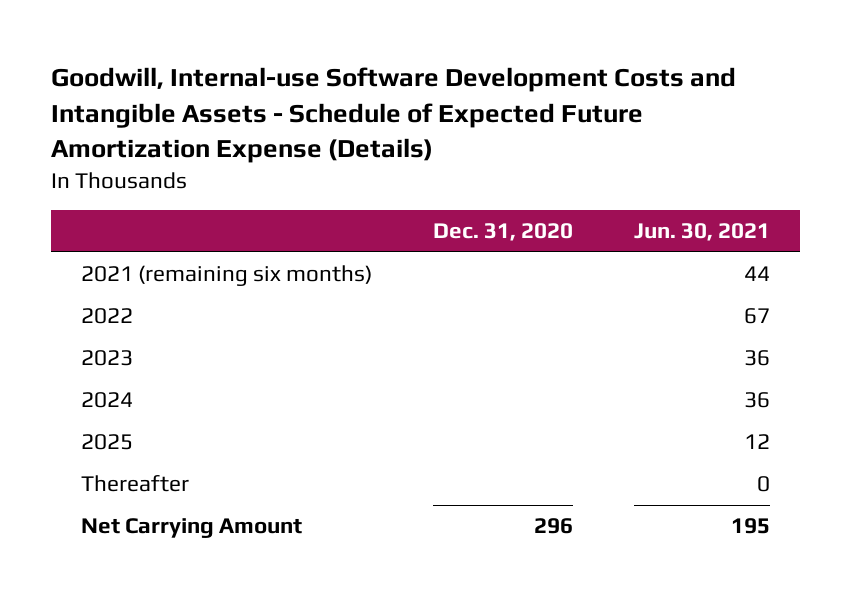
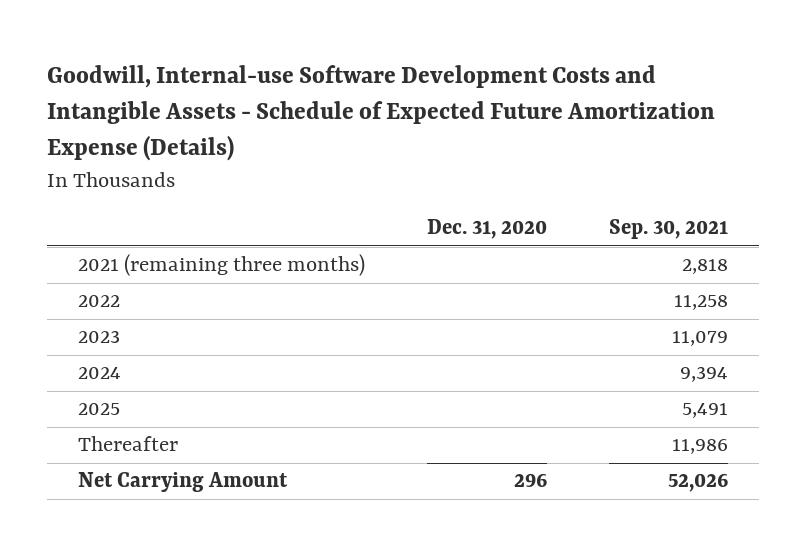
- | Dec. 31, 2020 | Jun. 30, 2021
+ | Dec. 31, 2020 | Sep. 30, 2021
- 2021 (remaining six months) | | 44
+ 2021 (remaining three months) | | 2,818

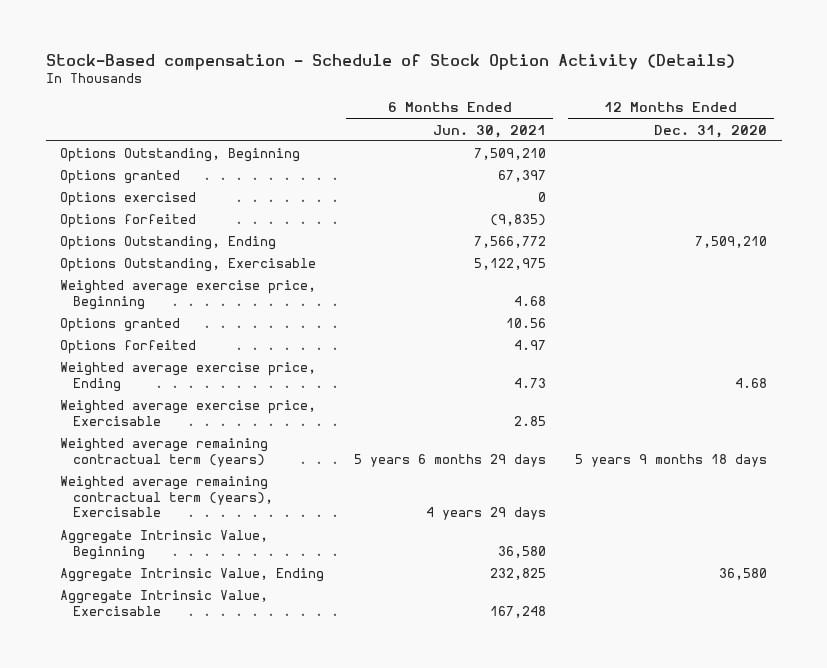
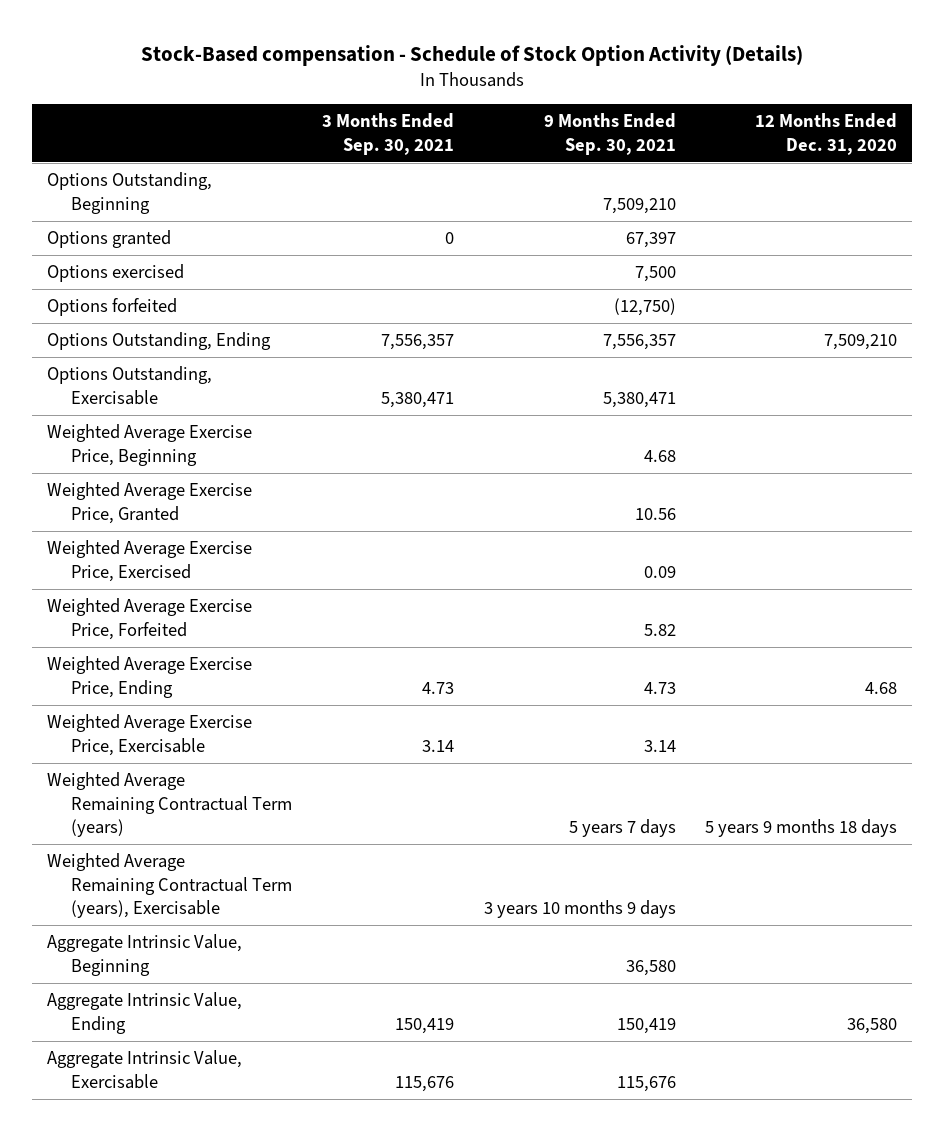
- | 6 Months Ended Jun. 30, 2021 | 12 Months Ended Dec. 31, 2020
+ | 3 Months Ended Sep. 30, 2021 | 9 Months Ended Sep. 30, 2021 | 12 Months Ended Dec. 31, 2020
- Weighted average exercise price, Beginning | 4.68 |
- Options granted | 10.56 |
- Options forfeited | 4.97 |
- Weighted average exercise price, Ending | 4.73 | 4.68
- Weighted average exercise price, Exercisable | 2.85 |
- Weighted average remaining contractual term (years) | 5 years 6 months 29 days | 5 years 9 months 18 days
- Weighted average remaining contractual term (years), Exercisable | 4 years 29 days |
+ Weighted Average Exercise Price, Beginning | | 4.68 |
+ Weighted Average Exercise Price, Granted | | 10.56 |
+ Weighted Average Exercise Price, Exercised | | 0.09 |
+ Weighted Average Exercise Price, Forfeited | | 5.82 |
+ Weighted Average Exercise Price, Ending | 4.73 | 4.73 | 4.68
+ Weighted Average Exercise Price, Exercisable | 3.14 | 3.14 |
+ Weighted Average Remaining Contractual Term (years) | | 5 years 7 days | 5 years 9 months 18 days
+ Weighted Average Remaining Contractual Term (years), Exercisable | | 3 years 10 months 9 days |

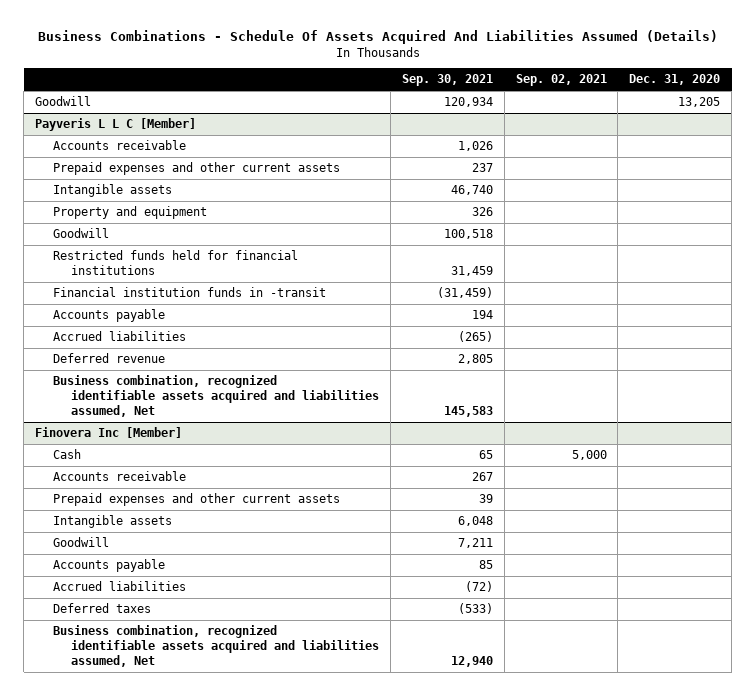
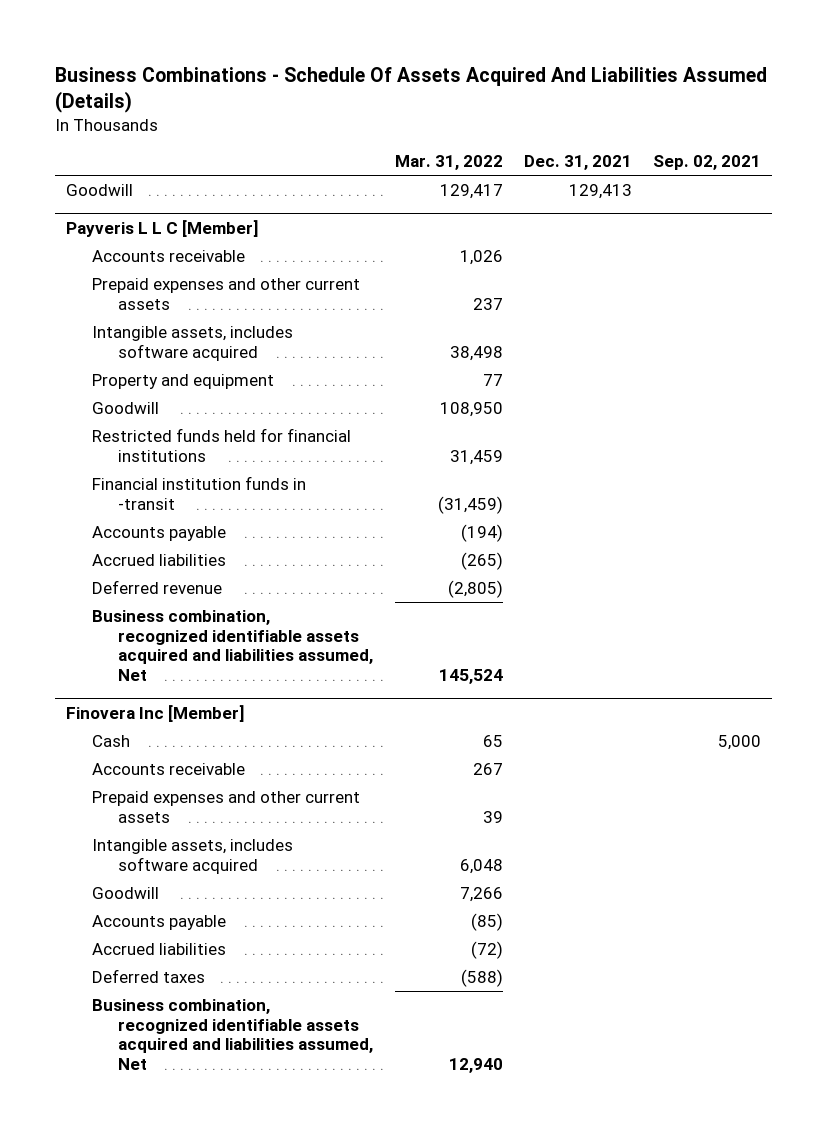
- | Sep. 30, 2021 | Sep. 02, 2021 | Dec. 31, 2020
+ | Mar. 31, 2022 | Dec. 31, 2021 | Sep. 02, 2021
@ Payveris L L C [Member]
- Intangible assets | 46,740 | |
+ Intangible assets, includes software acquired | 38,498 | |
@ Finovera Inc [Member]
- Intangible assets | 6,048 | |
+ Intangible assets, includes software acquired | 6,048 | |

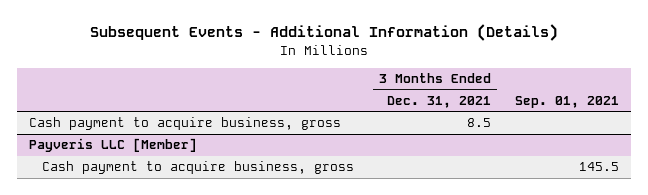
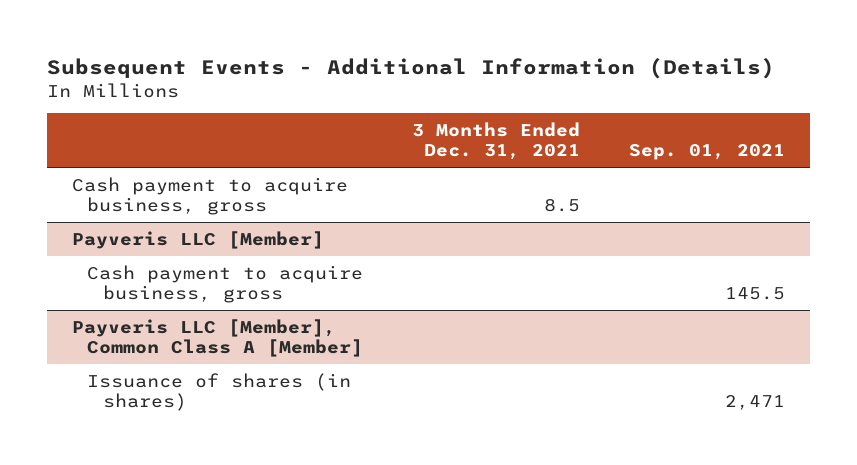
+ Payveris LLC [Member], Common Class A [Member]
+ Issuance of shares (in shares) | | 2,471

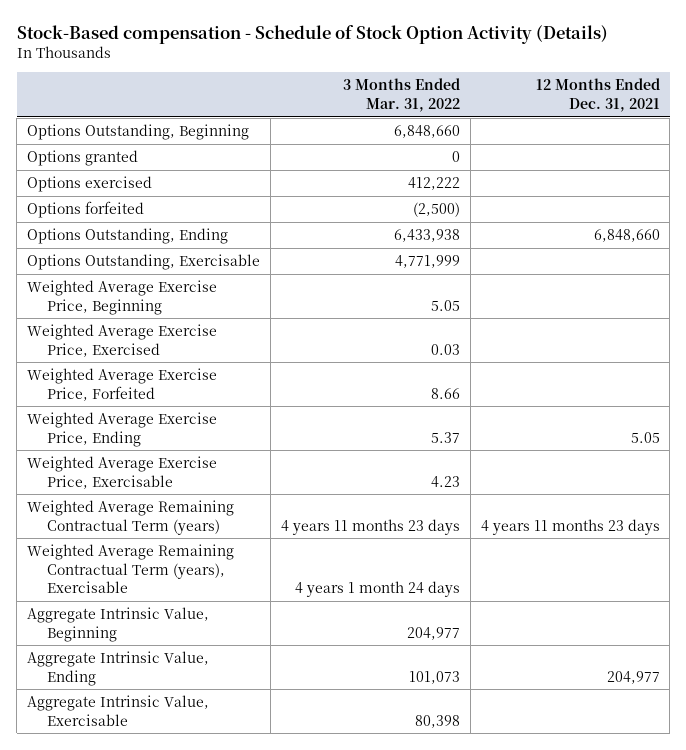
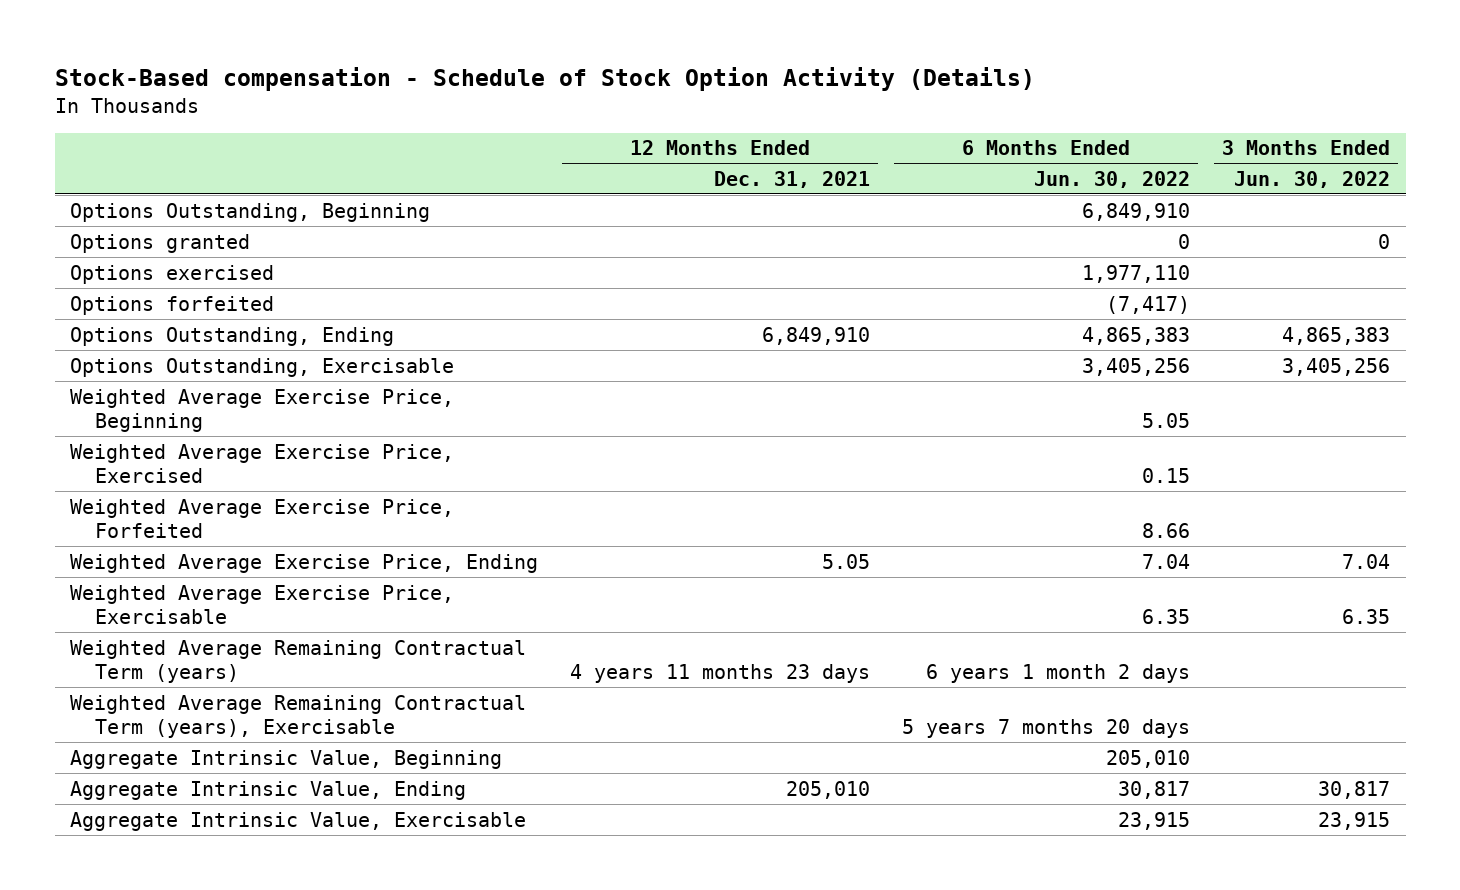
- | 3 Months Ended Mar. 31, 2022 | 12 Months Ended Dec. 31, 2021
+ | 12 Months Ended Dec. 31, 2021 | 6 Months Ended Jun. 30, 2022 | 3 Months Ended Jun. 30, 2022
- Options Outstanding, Ending | 6,433,938 | 6,848,660
+ Options Outstanding, Ending | 6,849,910 | 4,865,383 | 4,865,383
- Aggregate Intrinsic Value, Ending | 101,073 | 204,977
+ Aggregate Intrinsic Value, Ending | 205,010 | 30,817 | 30,817

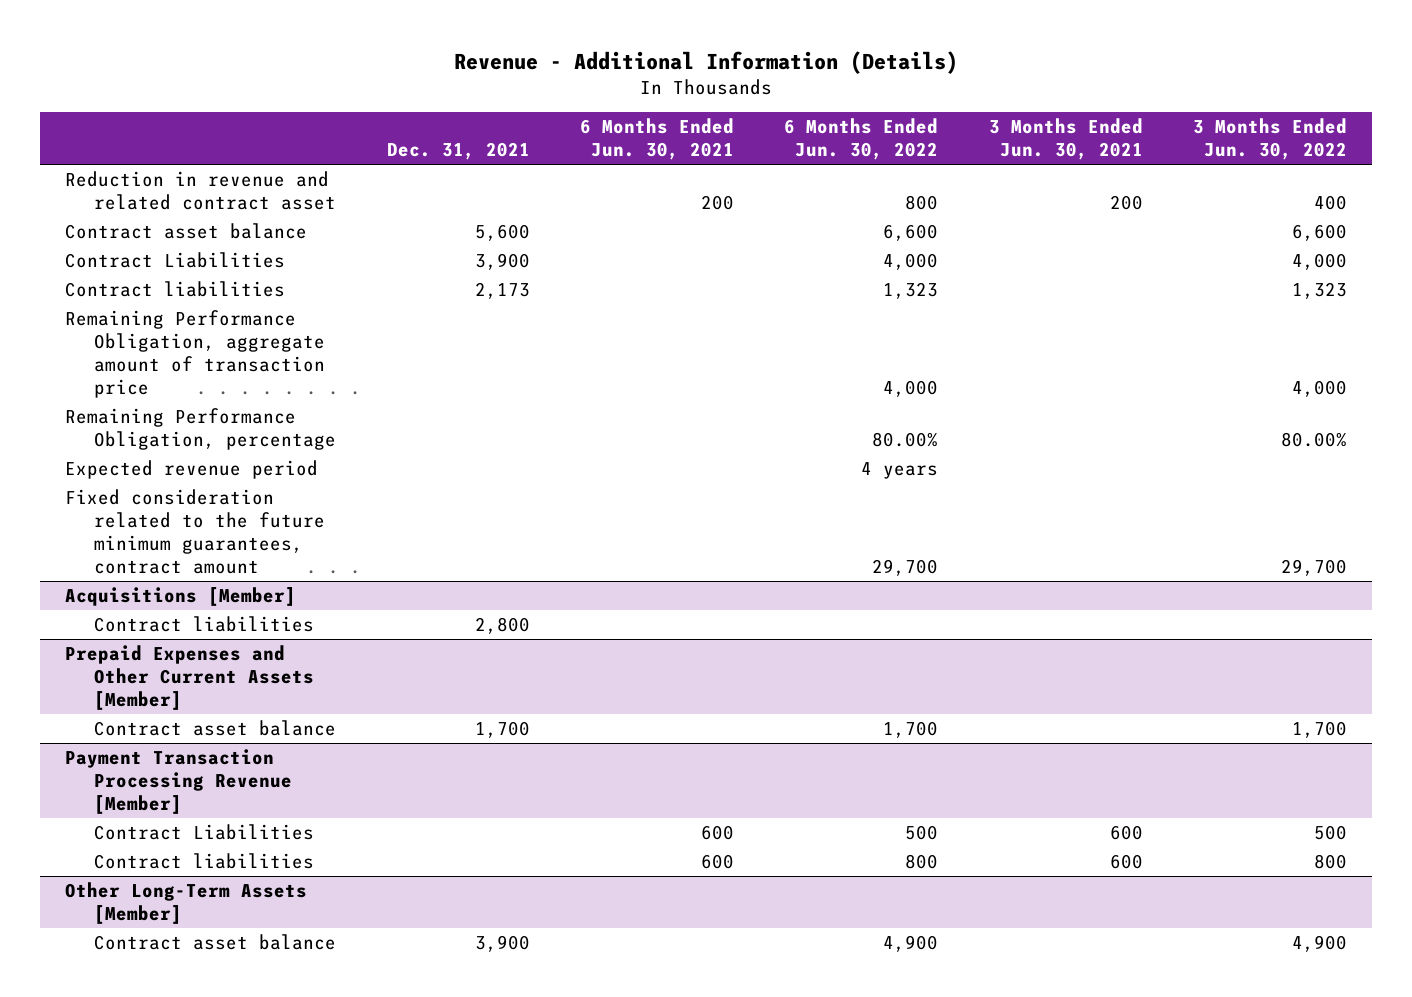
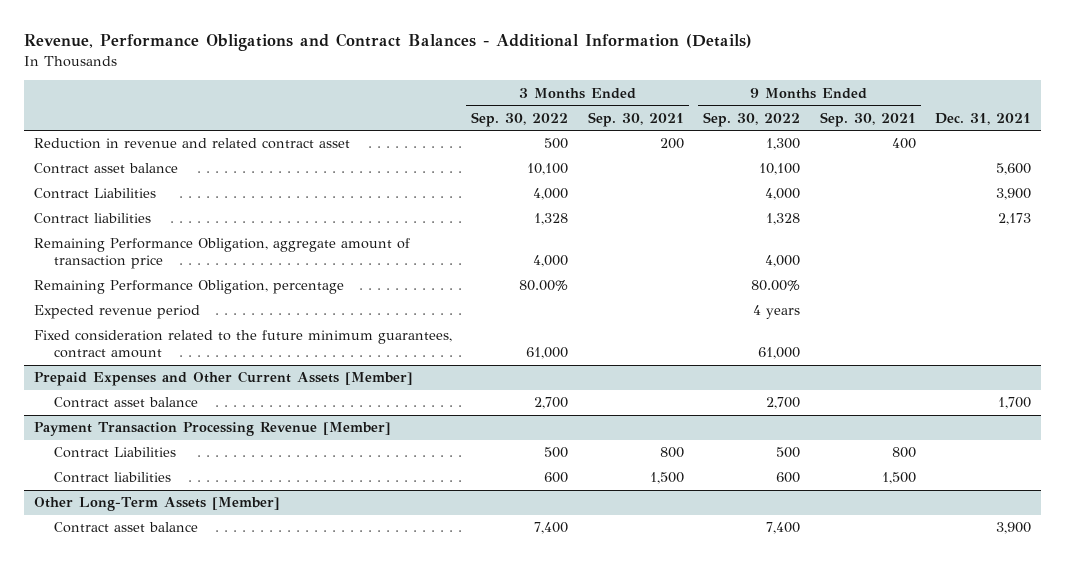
- Revenue - Additional Information (Details)
+ Revenue, Performance Obligations and Contract Balances - Additional Information (Details)
- | Dec. 31, 2021 | 6 Months Ended Jun. 30, 2021 | 6 Months Ended Jun. 30, 2022 | 3 Months Ended Jun. 30, 2021 | 3 Months Ended Jun. 30, 2022
+ | 3 Months Ended Sep. 30, 2022 | 3 Months Ended Sep. 30, 2021 | 9 Months Ended Sep. 30, 2022 | 9 Months Ended Sep. 30, 2021 | Dec. 31, 2021
- Acquisitions [Member]
- Contract liabilities | 2,800 | | | |

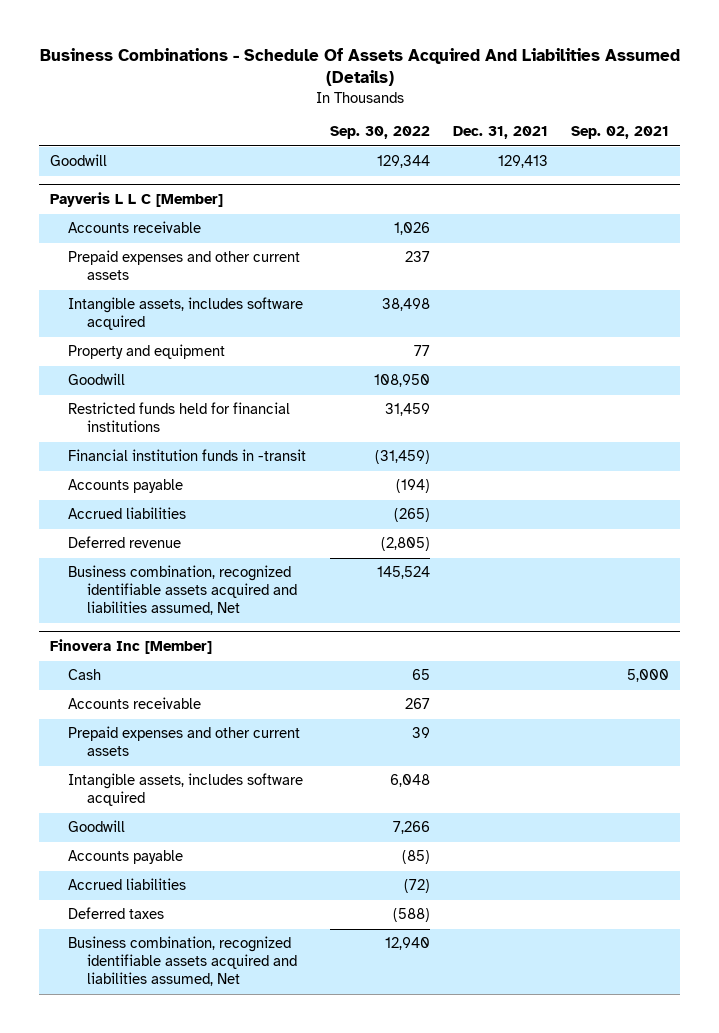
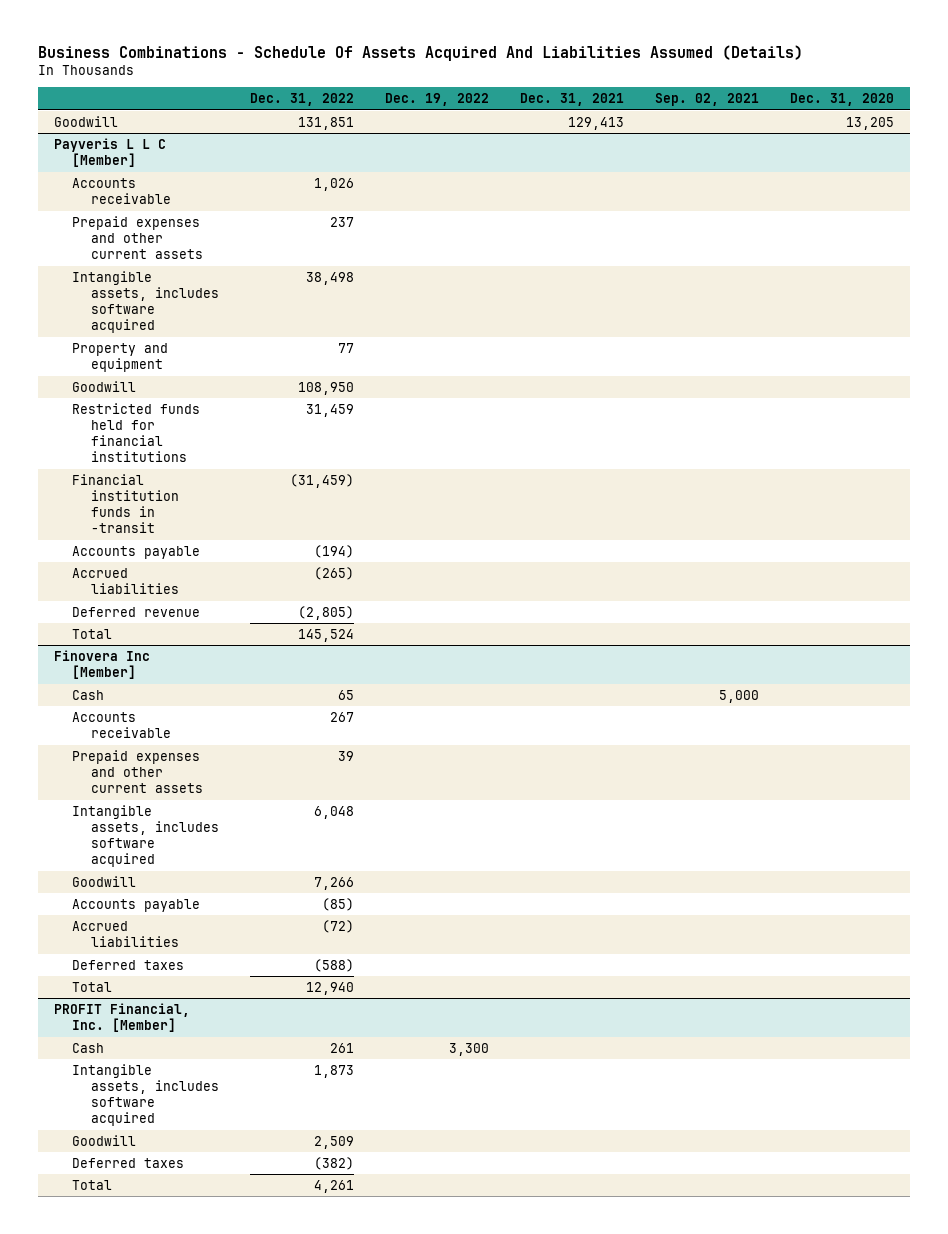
- | Sep. 30, 2022 | Dec. 31, 2021 | Sep. 02, 2021
+ | Dec. 31, 2022 | Dec. 19, 2022 | Dec. 31, 2021 | Sep. 02, 2021 | Dec. 31, 2020
@ Payveris L L C [Member]
- Business combination, recognized identifiable assets acquired and liabilities assumed, Net | 145,524 | |
+ Total | 145,524 | | | |
@ Finovera Inc [Member]
- Business combination, recognized identifiable assets acquired and liabilities assumed, Net | 12,940 | |
+ Total | 12,940 | | | |
+ PROFIT Financial, Inc. [Member]
+ Cash | 261 | 3,300 | | |
+ Intangible assets, includes software acquired | 1,873 | | | |
+ Goodwill | 2,509 | | | |
+ Deferred taxes | (382) | | | |
+ Total | 4,261 | | | |

